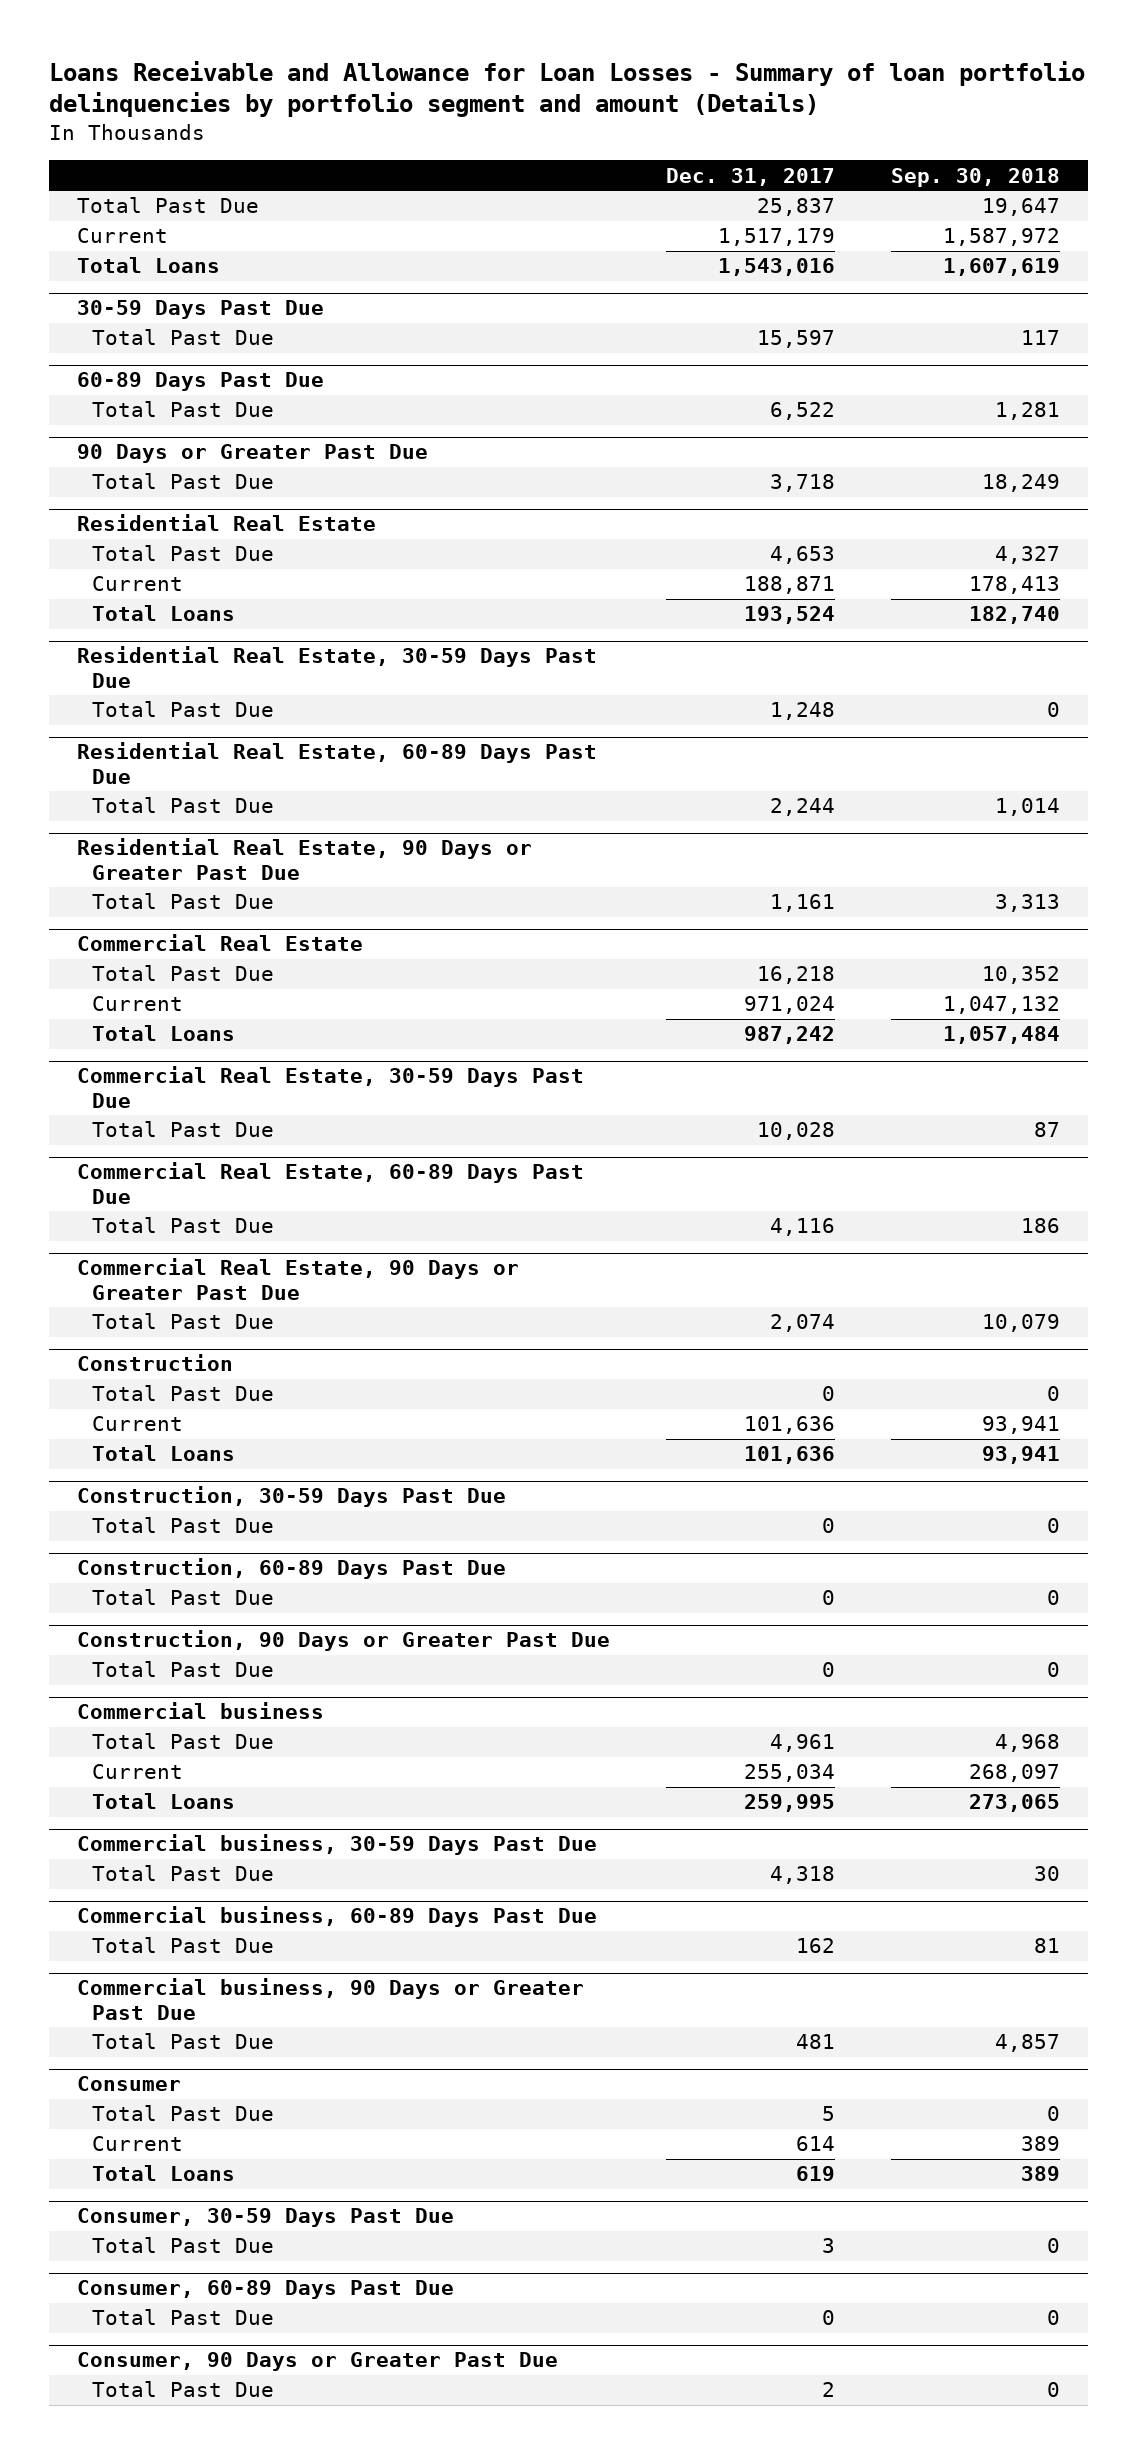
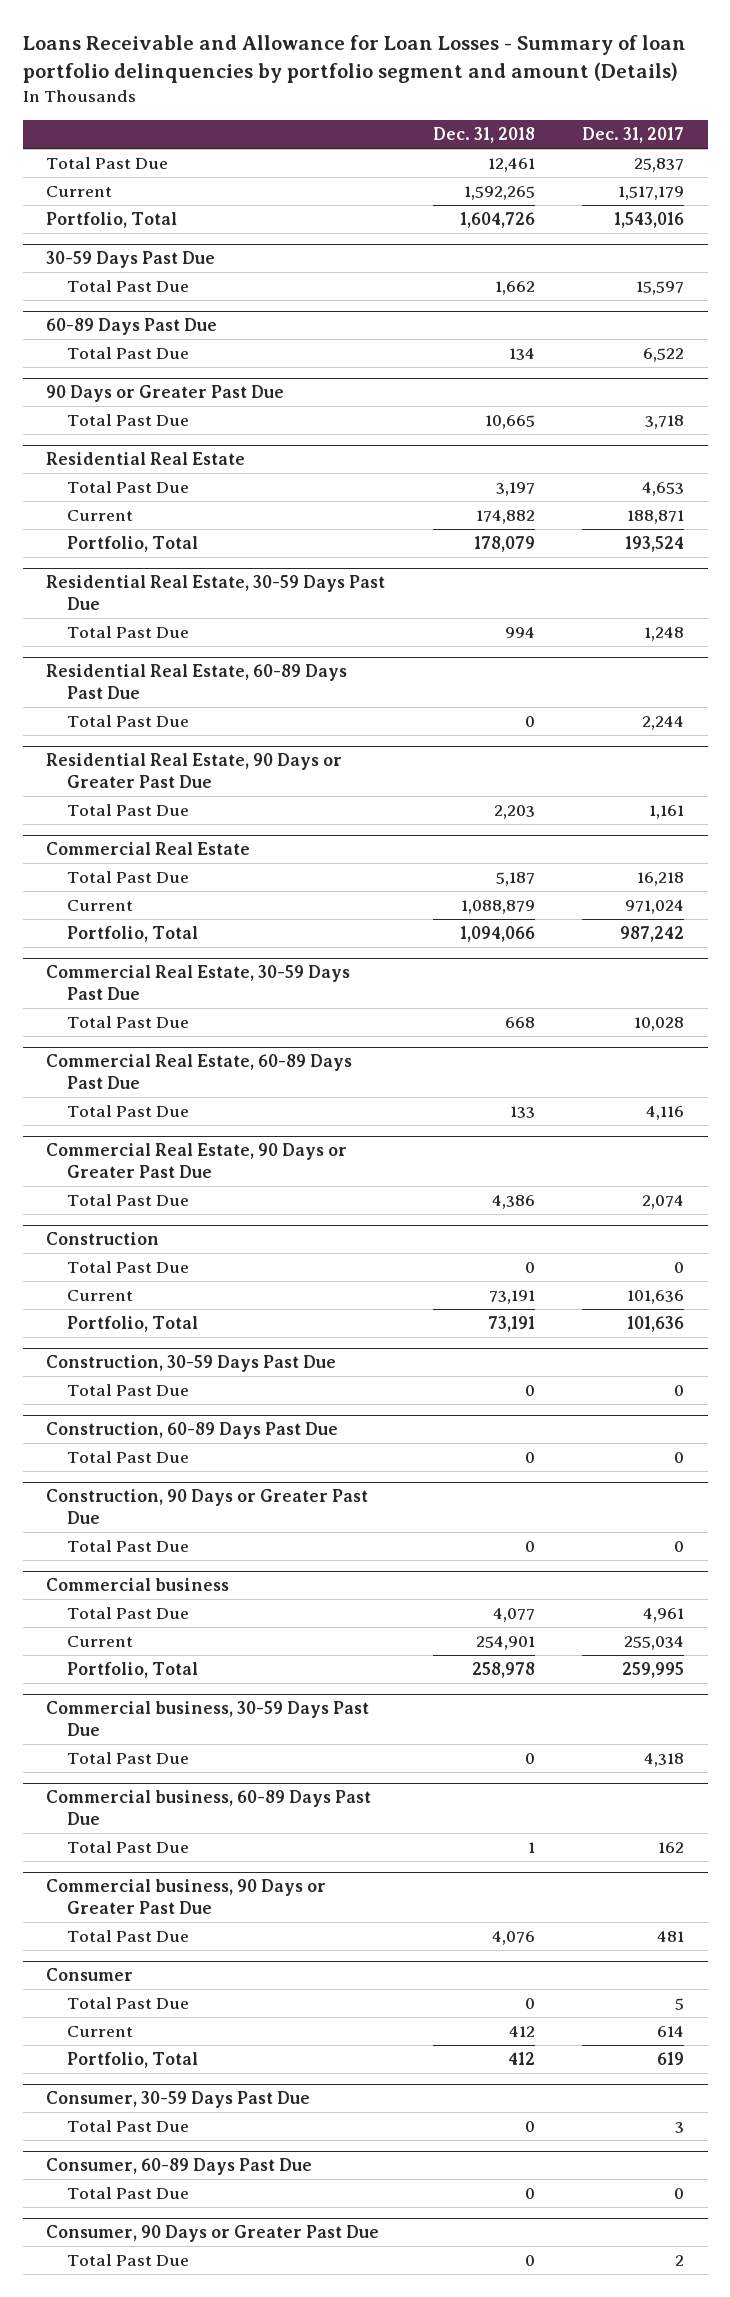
- | Dec. 31, 2017 | Sep. 30, 2018
+ | Dec. 31, 2018 | Dec. 31, 2017
- Total Loans | 1,543,016 | 1,607,619
+ Portfolio, Total | 1,604,726 | 1,543,016
@ Residential Real Estate
- Total Loans | 193,524 | 182,740
+ Portfolio, Total | 178,079 | 193,524
@ Commercial Real Estate
- Total Loans | 987,242 | 1,057,484
+ Portfolio, Total | 1,094,066 | 987,242
@ Construction
- Total Loans | 101,636 | 93,941
+ Portfolio, Total | 73,191 | 101,636
@ Commercial business
- Total Loans | 259,995 | 273,065
+ Portfolio, Total | 258,978 | 259,995
@ Consumer
- Total Loans | 619 | 389
+ Portfolio, Total | 412 | 619

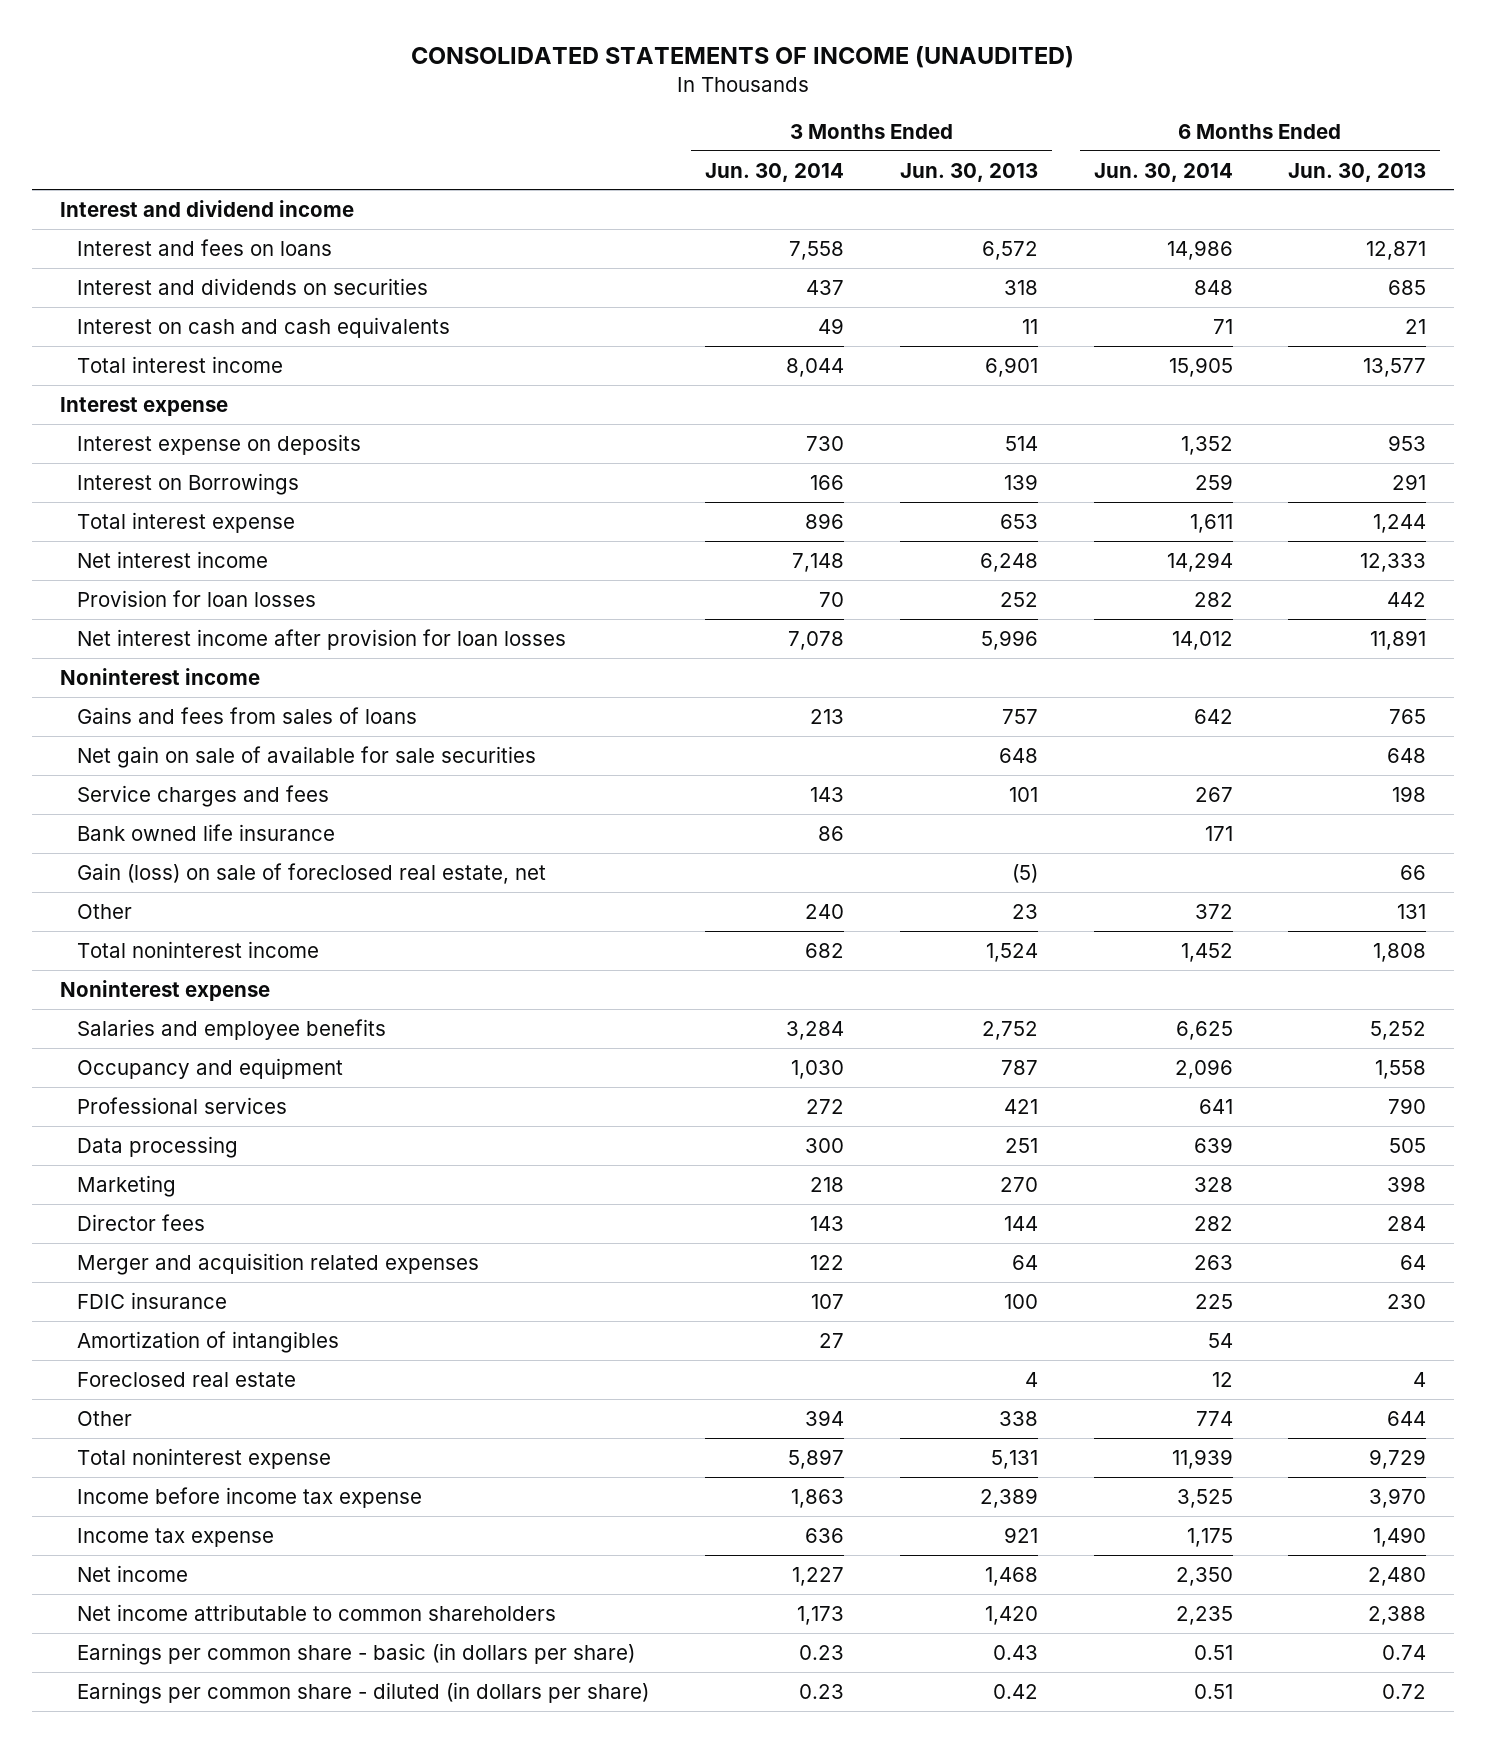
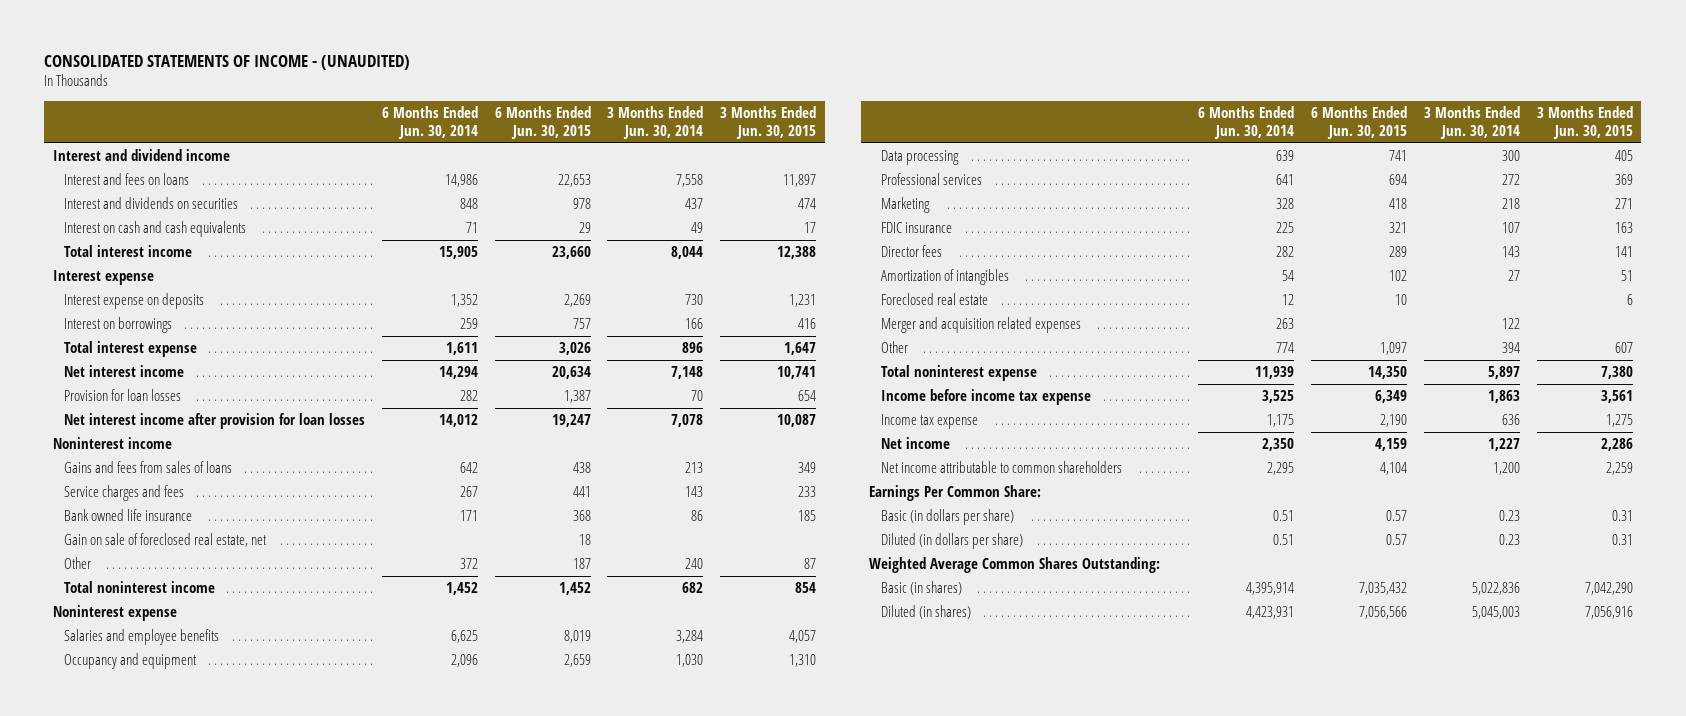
- CONSOLIDATED STATEMENTS OF INCOME (UNAUDITED)
+ CONSOLIDATED STATEMENTS OF INCOME - (UNAUDITED)
- | 3 Months Ended Jun. 30, 2014 | 3 Months Ended Jun. 30, 2013 | 6 Months Ended Jun. 30, 2014 | 6 Months Ended Jun. 30, 2013
+ | 6 Months Ended Jun. 30, 2014 | 6 Months Ended Jun. 30, 2015 | 3 Months Ended Jun. 30, 2014 | 3 Months Ended Jun. 30, 2015
- Interest on Borrowings | 166 | 139 | 259 | 291
+ Interest on borrowings | 259 | 757 | 166 | 416
- Net gain on sale of available for sale securities | | 648 | | 648
- Gain (loss) on sale of foreclosed real estate, net | | (5) | | 66
+ Gain on sale of foreclosed real estate, net | | 18 | |
moved down: Professional services | 641 | 694 | 272 | 369
moved down: Director fees | 282 | 289 | 143 | 141
moved down: Merger and acquisition related expenses | 263 | | 122 |
- Net income attributable to common shareholders | 1,173 | 1,420 | 2,235 | 2,388
- Earnings per common share - basic (in dollars per share) | 0.23 | 0.43 | 0.51 | 0.74
- Earnings per common share - diluted (in dollars per share) | 0.23 | 0.42 | 0.51 | 0.72
+ Net income attributable to common shareholders | 2,295 | 4,104 | 1,200 | 2,259
+ Earnings Per Common Share:
+ Basic (in dollars per share) | 0.51 | 0.57 | 0.23 | 0.31
+ Diluted (in dollars per share) | 0.51 | 0.57 | 0.23 | 0.31
+ Weighted Average Common Shares Outstanding:
+ Basic (in shares) | 4,395,914 | 7,035,432 | 5,022,836 | 7,042,290
+ Diluted (in shares) | 4,423,931 | 7,056,566 | 5,045,003 | 7,056,916

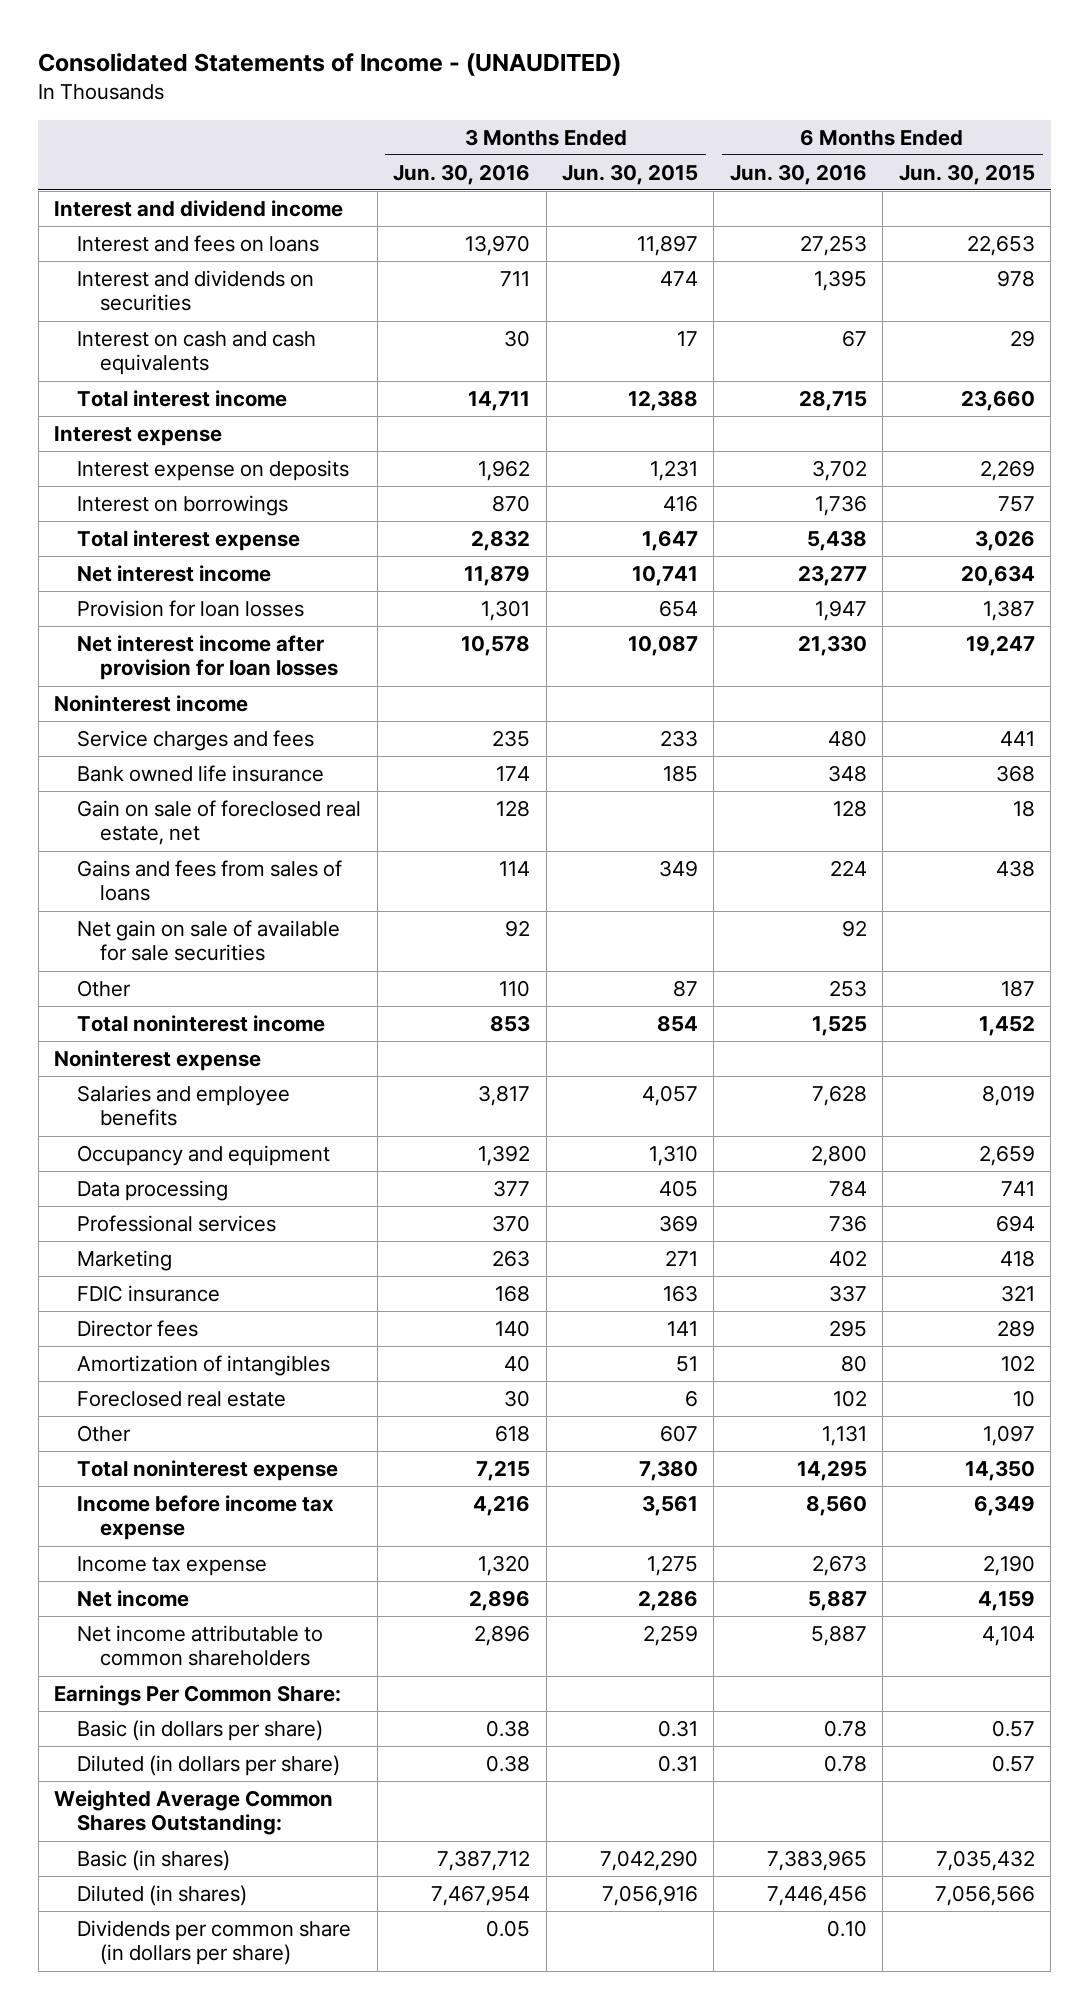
- CONSOLIDATED STATEMENTS OF INCOME - (UNAUDITED)
+ Consolidated Statements of Income - (UNAUDITED)
- | 6 Months Ended Jun. 30, 2014 | 6 Months Ended Jun. 30, 2015 | 3 Months Ended Jun. 30, 2014 | 3 Months Ended Jun. 30, 2015
+ | 3 Months Ended Jun. 30, 2016 | 3 Months Ended Jun. 30, 2015 | 6 Months Ended Jun. 30, 2016 | 6 Months Ended Jun. 30, 2015
moved down: Gains and fees from sales of loans | 114 | 349 | 224 | 438
+ Net gain on sale of available for sale securities | 92 | | 92 |
- Merger and acquisition related expenses | 263 | | 122 |
+ Dividends per common share (in dollars per share) | 0.05 | | 0.10 |

